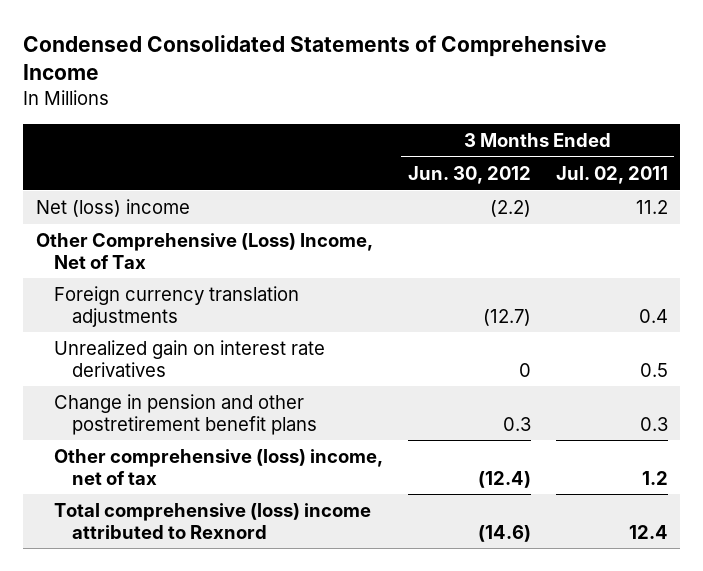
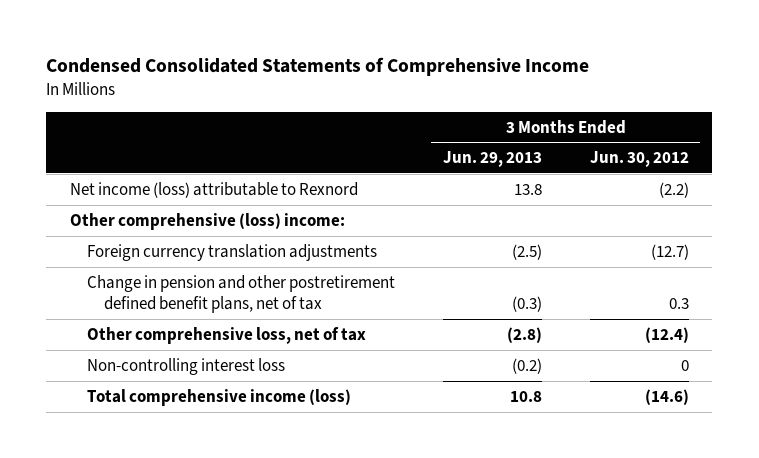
- | 3 Months Ended Jun. 30, 2012 | 3 Months Ended Jul. 02, 2011
+ | 3 Months Ended Jun. 29, 2013 | 3 Months Ended Jun. 30, 2012
- Net (loss) income | (2.2) | 11.2
- Other Comprehensive (Loss) Income, Net of Tax
+ Net income (loss) attributable to Rexnord | 13.8 | (2.2)
+ Other comprehensive (loss) income:
- Unrealized gain on interest rate derivatives | 0 | 0.5
- Change in pension and other postretirement benefit plans | 0.3 | 0.3
- Other comprehensive (loss) income, net of tax | (12.4) | 1.2
- Total comprehensive (loss) income attributed to Rexnord | (14.6) | 12.4
+ Change in pension and other postretirement defined benefit plans, net of tax | (0.3) | 0.3
+ Other comprehensive loss, net of tax | (2.8) | (12.4)
+ Non-controlling interest loss | (0.2) | 0
+ Total comprehensive income (loss) | 10.8 | (14.6)

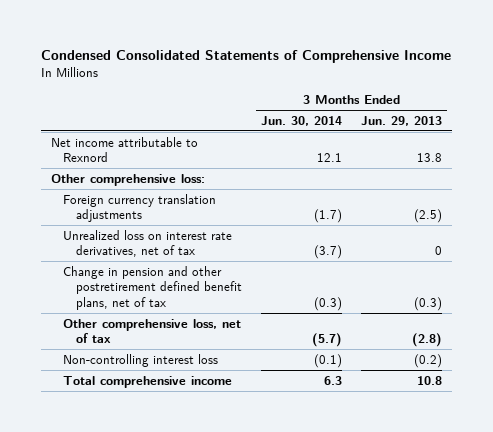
- | 3 Months Ended Jun. 29, 2013 | 3 Months Ended Jun. 30, 2012
+ | 3 Months Ended Jun. 30, 2014 | 3 Months Ended Jun. 29, 2013
- Net income (loss) attributable to Rexnord | 13.8 | (2.2)
- Other comprehensive (loss) income:
+ Net income attributable to Rexnord | 12.1 | 13.8
+ Other comprehensive loss:
+ Unrealized loss on interest rate derivatives, net of tax | (3.7) | 0
- Total comprehensive income (loss) | 10.8 | (14.6)
+ Total comprehensive income | 6.3 | 10.8

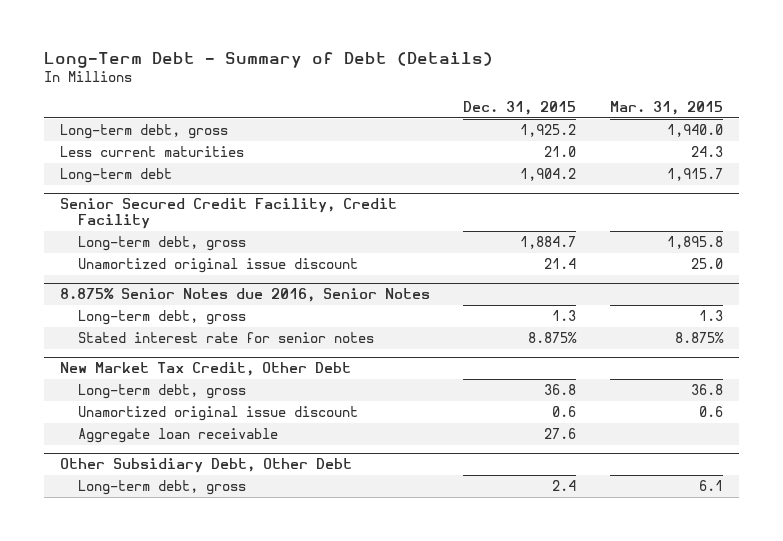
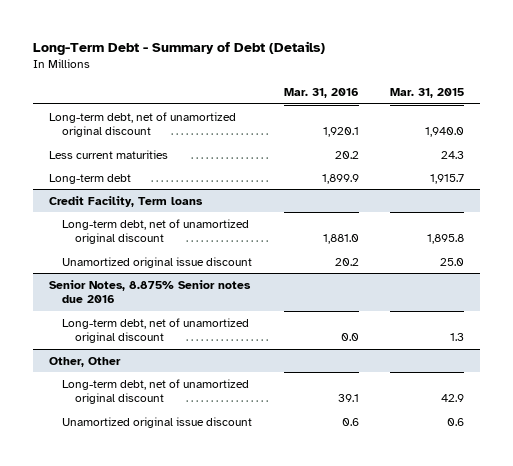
- | Dec. 31, 2015 | Mar. 31, 2015
+ | Mar. 31, 2016 | Mar. 31, 2015
- Long-term debt, gross | 1,925.2 | 1,940.0
+ Long-term debt, net of unamortized original discount | 1,920.1 | 1,940.0
- Senior Secured Credit Facility, Credit Facility
- Long-term debt, gross | 1,884.7 | 1,895.8
+ Credit Facility, Term loans
+ Long-term debt, net of unamortized original discount | 1,881.0 | 1,895.8
- 8.875% Senior Notes due 2016, Senior Notes
- Long-term debt, gross | 1.3 | 1.3
- Stated interest rate for senior notes | 8.875% | 8.875%
- New Market Tax Credit, Other Debt
- Long-term debt, gross | 36.8 | 36.8
+ Senior Notes, 8.875% Senior notes due 2016
+ Long-term debt, net of unamortized original discount | 0.0 | 1.3
+ Other, Other
+ Long-term debt, net of unamortized original discount | 39.1 | 42.9
- Aggregate loan receivable | 27.6 |
- Other Subsidiary Debt, Other Debt
- Long-term debt, gross | 2.4 | 6.1

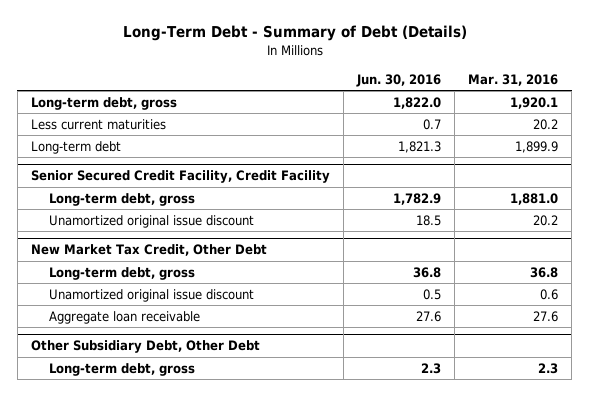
- | Mar. 31, 2016 | Mar. 31, 2015
+ | Jun. 30, 2016 | Mar. 31, 2016
- Long-term debt, net of unamortized original discount | 1,920.1 | 1,940.0
+ Long-term debt, gross | 1,822.0 | 1,920.1
- Credit Facility, Term loans
- Long-term debt, net of unamortized original discount | 1,881.0 | 1,895.8
+ Senior Secured Credit Facility, Credit Facility
+ Long-term debt, gross | 1,782.9 | 1,881.0
- Senior Notes, 8.875% Senior notes due 2016
- Long-term debt, net of unamortized original discount | 0.0 | 1.3
- Other, Other
- Long-term debt, net of unamortized original discount | 39.1 | 42.9
+ New Market Tax Credit, Other Debt
+ Long-term debt, gross | 36.8 | 36.8
+ Aggregate loan receivable | 27.6 | 27.6
+ Other Subsidiary Debt, Other Debt
+ Long-term debt, gross | 2.3 | 2.3

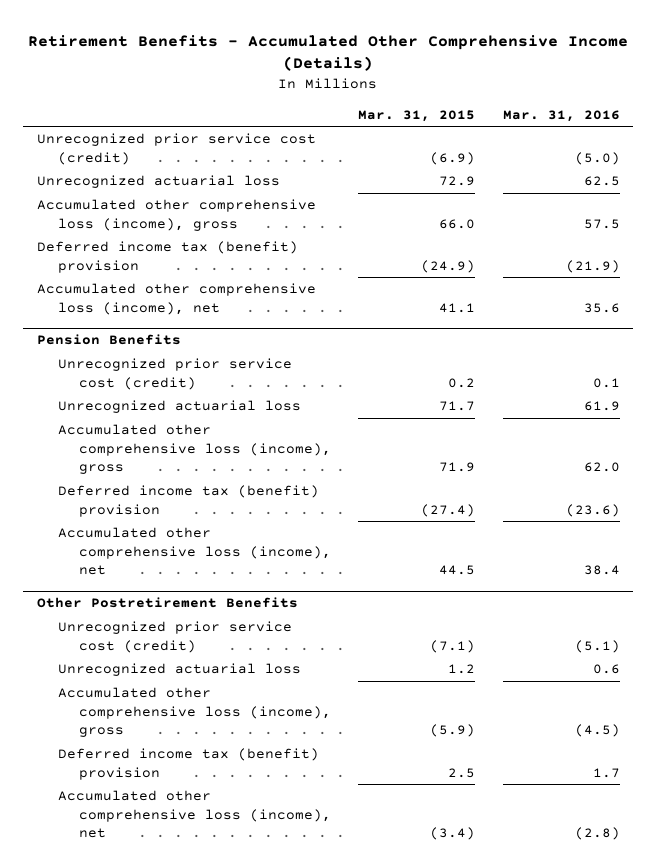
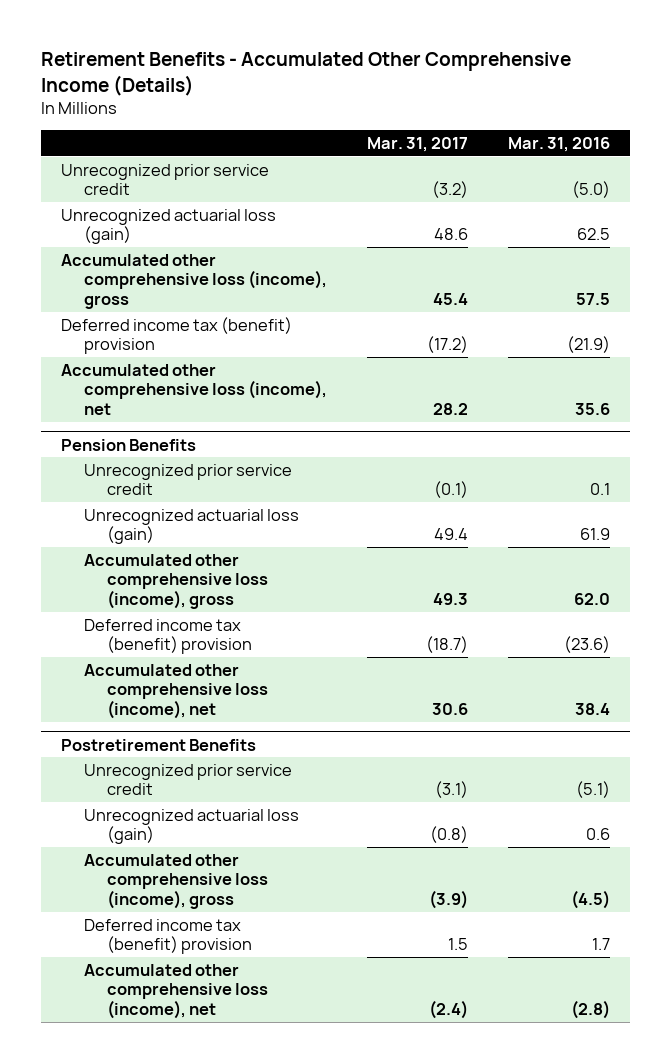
- | Mar. 31, 2015 | Mar. 31, 2016
+ | Mar. 31, 2017 | Mar. 31, 2016
- Unrecognized prior service cost (credit) | (6.9) | (5.0)
- Unrecognized actuarial loss | 72.9 | 62.5
+ Unrecognized prior service credit | (3.2) | (5.0)
+ Unrecognized actuarial loss (gain) | 48.6 | 62.5
@ Pension Benefits
- Unrecognized prior service cost (credit) | 0.2 | 0.1
- Unrecognized actuarial loss | 71.7 | 61.9
+ Unrecognized prior service credit | (0.1) | 0.1
+ Unrecognized actuarial loss (gain) | 49.4 | 61.9
- Other Postretirement Benefits
- Unrecognized prior service cost (credit) | (7.1) | (5.1)
- Unrecognized actuarial loss | 1.2 | 0.6
+ Postretirement Benefits
+ Unrecognized prior service credit | (3.1) | (5.1)
+ Unrecognized actuarial loss (gain) | (0.8) | 0.6

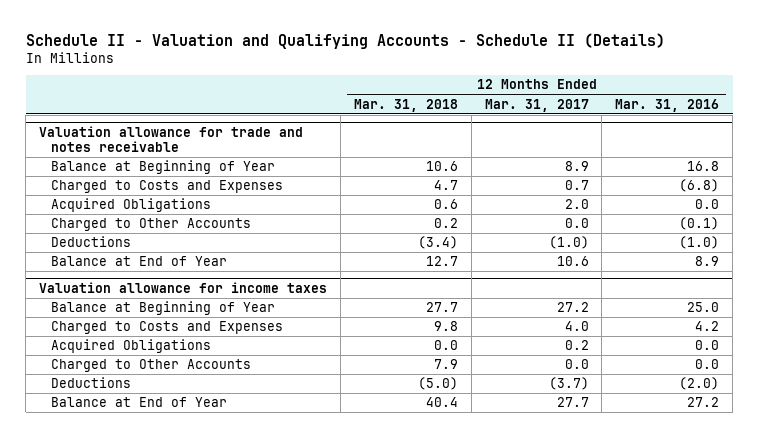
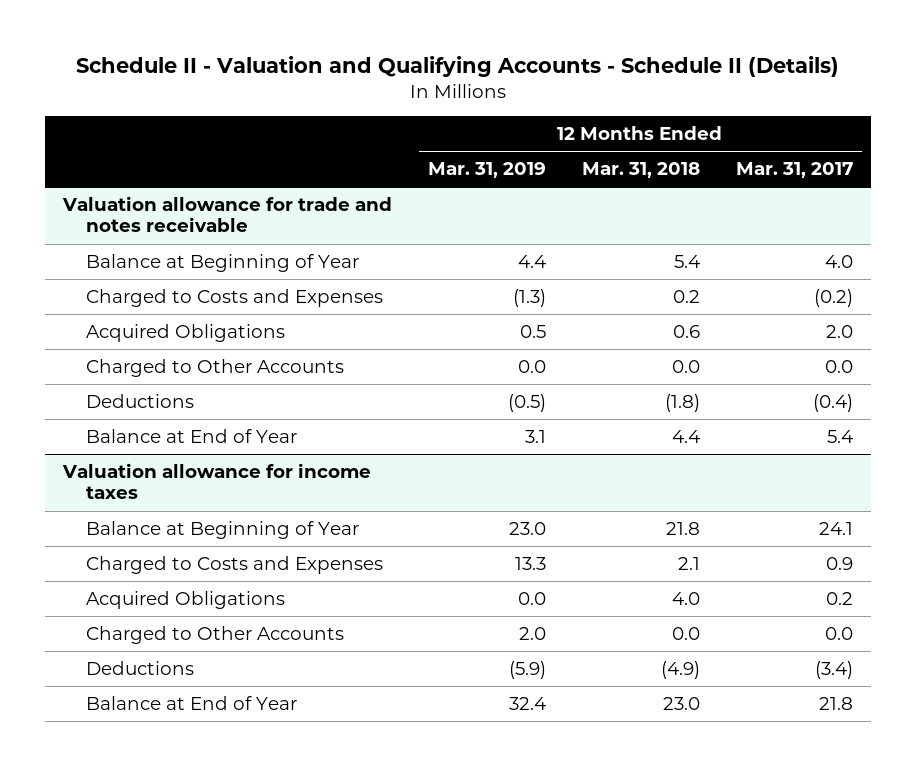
- | 12 Months Ended Mar. 31, 2018 | 12 Months Ended Mar. 31, 2017 | 12 Months Ended Mar. 31, 2016
+ | 12 Months Ended Mar. 31, 2019 | 12 Months Ended Mar. 31, 2018 | 12 Months Ended Mar. 31, 2017
@ Valuation allowance for trade and notes receivable
- Balance at Beginning of Year | 10.6 | 8.9 | 16.8
- Charged to Costs and Expenses | 4.7 | 0.7 | (6.8)
+ Balance at Beginning of Year | 4.4 | 5.4 | 4.0
+ Charged to Costs and Expenses | (1.3) | 0.2 | (0.2)
- Charged to Other Accounts | 0.2 | 0.0 | (0.1)
- Deductions | (3.4) | (1.0) | (1.0)
- Balance at End of Year | 12.7 | 10.6 | 8.9
+ Charged to Other Accounts | 0.0 | 0.0 | 0.0
+ Deductions | (0.5) | (1.8) | (0.4)
+ Balance at End of Year | 3.1 | 4.4 | 5.4
@ Valuation allowance for income taxes
- Balance at Beginning of Year | 27.7 | 27.2 | 25.0
- Charged to Costs and Expenses | 9.8 | 4.0 | 4.2
- Acquired Obligations | 0.0 | 0.2 | 0.0
- Charged to Other Accounts | 7.9 | 0.0 | 0.0
- Deductions | (5.0) | (3.7) | (2.0)
- Balance at End of Year | 40.4 | 27.7 | 27.2
+ Balance at Beginning of Year | 23.0 | 21.8 | 24.1
+ Charged to Costs and Expenses | 13.3 | 2.1 | 0.9
+ Acquired Obligations | 0.0 | 4.0 | 0.2
+ Charged to Other Accounts | 2.0 | 0.0 | 0.0
+ Deductions | (5.9) | (4.9) | (3.4)
+ Balance at End of Year | 32.4 | 23.0 | 21.8

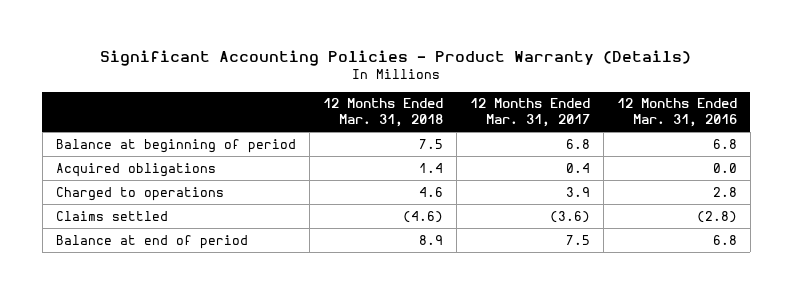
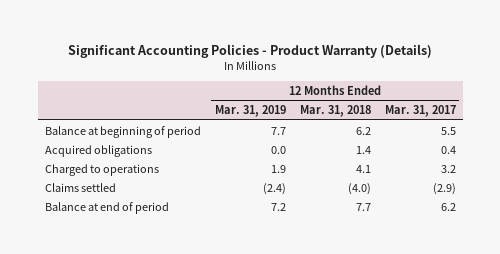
- | 12 Months Ended Mar. 31, 2018 | 12 Months Ended Mar. 31, 2017 | 12 Months Ended Mar. 31, 2016
+ | 12 Months Ended Mar. 31, 2019 | 12 Months Ended Mar. 31, 2018 | 12 Months Ended Mar. 31, 2017
- Balance at beginning of period | 7.5 | 6.8 | 6.8
+ Balance at beginning of period | 7.7 | 6.2 | 5.5
- Charged to operations | 4.6 | 3.9 | 2.8
- Claims settled | (4.6) | (3.6) | (2.8)
- Balance at end of period | 8.9 | 7.5 | 6.8
+ Charged to operations | 1.9 | 4.1 | 3.2
+ Claims settled | (2.4) | (4.0) | (2.9)
+ Balance at end of period | 7.2 | 7.7 | 6.2

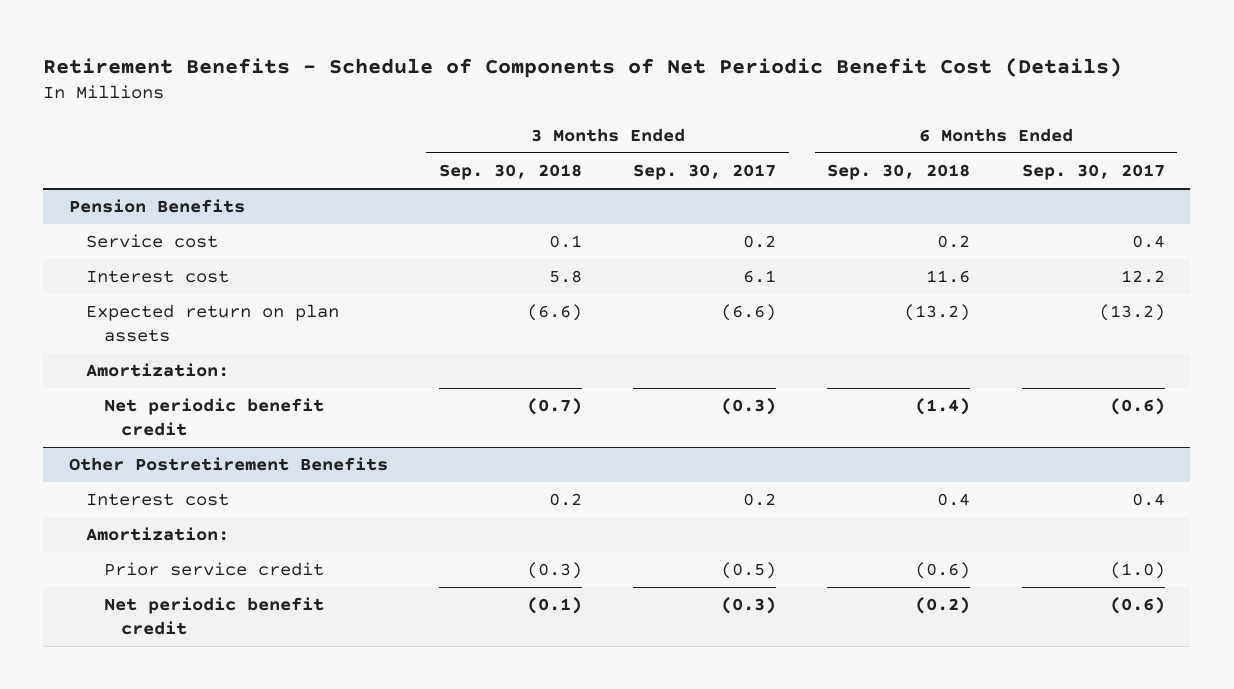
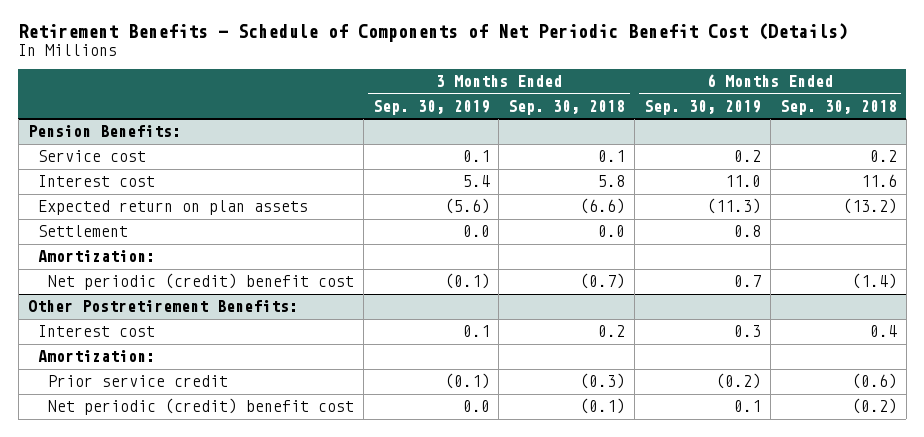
- | 3 Months Ended Sep. 30, 2018 | 3 Months Ended Sep. 30, 2017 | 6 Months Ended Sep. 30, 2018 | 6 Months Ended Sep. 30, 2017
+ | 3 Months Ended Sep. 30, 2019 | 3 Months Ended Sep. 30, 2018 | 6 Months Ended Sep. 30, 2019 | 6 Months Ended Sep. 30, 2018
- Pension Benefits
+ Pension Benefits:
+ Settlement | 0.0 | 0.0 | 0.8 |
- Net periodic benefit credit | (0.7) | (0.3) | (1.4) | (0.6)
- Other Postretirement Benefits
+ Net periodic (credit) benefit cost | (0.1) | (0.7) | 0.7 | (1.4)
+ Other Postretirement Benefits:
- Net periodic benefit credit | (0.1) | (0.3) | (0.2) | (0.6)
+ Net periodic (credit) benefit cost | 0.0 | (0.1) | 0.1 | (0.2)

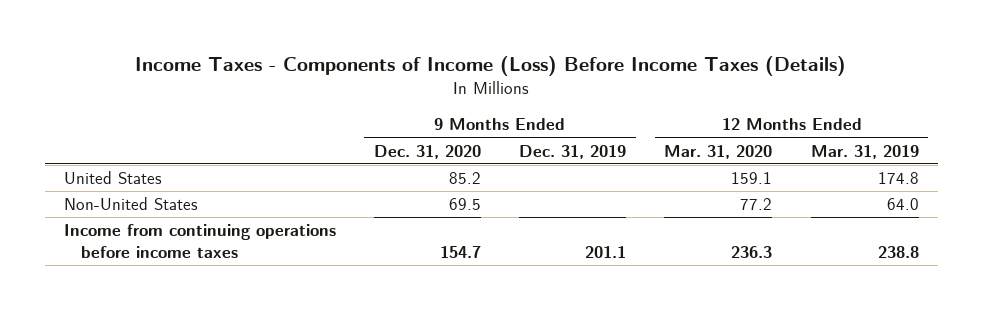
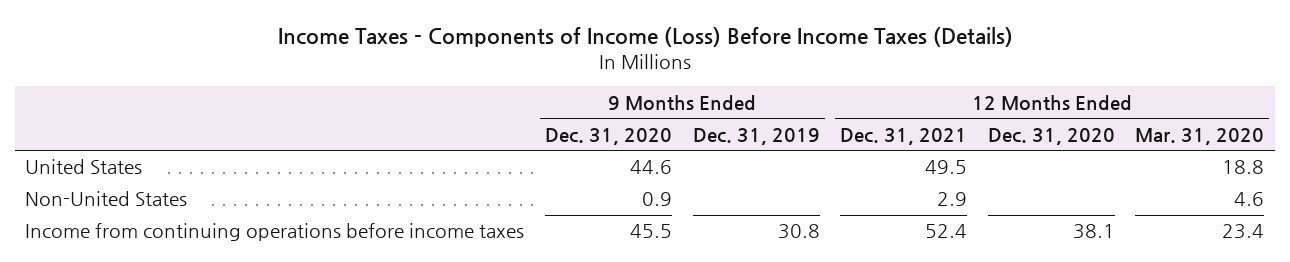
- | 9 Months Ended Dec. 31, 2020 | 9 Months Ended Dec. 31, 2019 | 12 Months Ended Mar. 31, 2020 | 12 Months Ended Mar. 31, 2019
+ | 9 Months Ended Dec. 31, 2020 | 9 Months Ended Dec. 31, 2019 | 12 Months Ended Dec. 31, 2021 | 12 Months Ended Dec. 31, 2020 | 12 Months Ended Mar. 31, 2020
- United States | 85.2 | | 159.1 | 174.8
- Non-United States | 69.5 | | 77.2 | 64.0
- Income from continuing operations before income taxes | 154.7 | 201.1 | 236.3 | 238.8
+ United States | 44.6 | | 49.5 | | 18.8
+ Non-United States | 0.9 | | 2.9 | | 4.6
+ Income from continuing operations before income taxes | 45.5 | 30.8 | 52.4 | 38.1 | 23.4

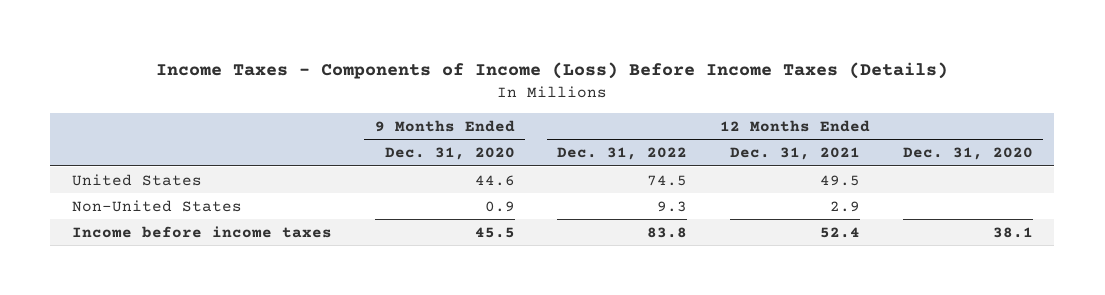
- | 9 Months Ended Dec. 31, 2020 | 9 Months Ended Dec. 31, 2019 | 12 Months Ended Dec. 31, 2021 | 12 Months Ended Dec. 31, 2020 | 12 Months Ended Mar. 31, 2020
+ | 9 Months Ended Dec. 31, 2020 | 12 Months Ended Dec. 31, 2022 | 12 Months Ended Dec. 31, 2021 | 12 Months Ended Dec. 31, 2020
- Income from continuing operations before income taxes | 45.5 | 30.8 | 52.4 | 38.1 | 23.4
+ Income before income taxes | 45.5 | 83.8 | 52.4 | 38.1

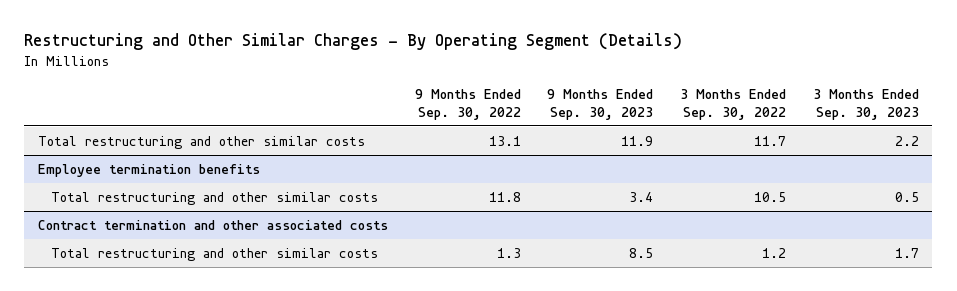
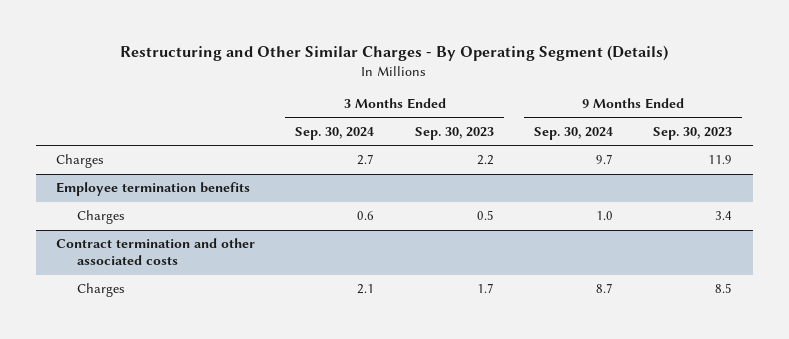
- | 9 Months Ended Sep. 30, 2022 | 9 Months Ended Sep. 30, 2023 | 3 Months Ended Sep. 30, 2022 | 3 Months Ended Sep. 30, 2023
+ | 3 Months Ended Sep. 30, 2024 | 3 Months Ended Sep. 30, 2023 | 9 Months Ended Sep. 30, 2024 | 9 Months Ended Sep. 30, 2023
- Total restructuring and other similar costs | 13.1 | 11.9 | 11.7 | 2.2
+ Charges | 2.7 | 2.2 | 9.7 | 11.9
@ Employee termination benefits
- Total restructuring and other similar costs | 11.8 | 3.4 | 10.5 | 0.5
+ Charges | 0.6 | 0.5 | 1.0 | 3.4
@ Contract termination and other associated costs
- Total restructuring and other similar costs | 1.3 | 8.5 | 1.2 | 1.7
+ Charges | 2.1 | 1.7 | 8.7 | 8.5

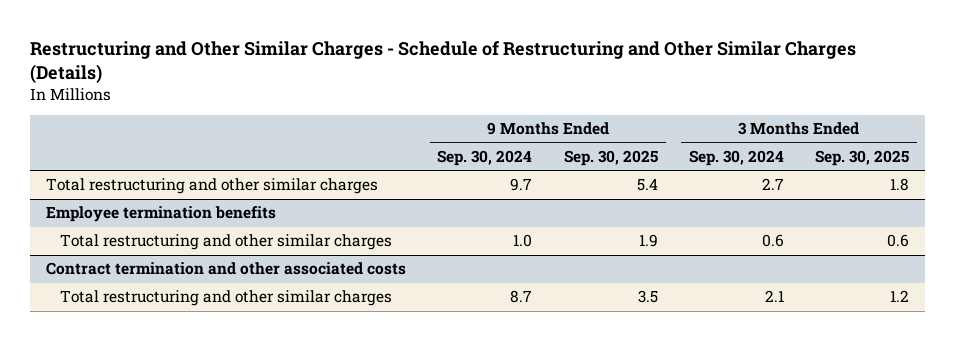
- Restructuring and Other Similar Charges - By Operating Segment (Details)
+ Restructuring and Other Similar Charges - Schedule of Restructuring and Other Similar Charges (Details)
- | 3 Months Ended Sep. 30, 2024 | 3 Months Ended Sep. 30, 2023 | 9 Months Ended Sep. 30, 2024 | 9 Months Ended Sep. 30, 2023
+ | 9 Months Ended Sep. 30, 2024 | 9 Months Ended Sep. 30, 2025 | 3 Months Ended Sep. 30, 2024 | 3 Months Ended Sep. 30, 2025
- Charges | 2.7 | 2.2 | 9.7 | 11.9
+ Total restructuring and other similar charges | 9.7 | 5.4 | 2.7 | 1.8
@ Employee termination benefits
- Charges | 0.6 | 0.5 | 1.0 | 3.4
+ Total restructuring and other similar charges | 1.0 | 1.9 | 0.6 | 0.6
@ Contract termination and other associated costs
- Charges | 2.1 | 1.7 | 8.7 | 8.5
+ Total restructuring and other similar charges | 8.7 | 3.5 | 2.1 | 1.2

